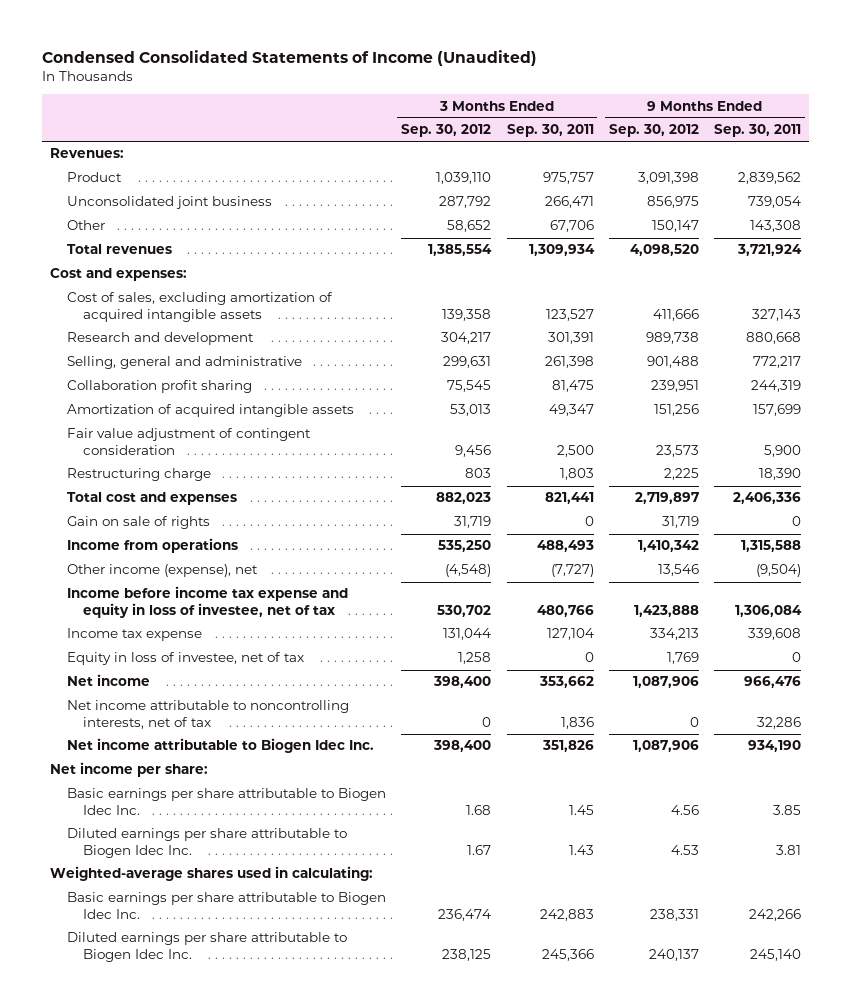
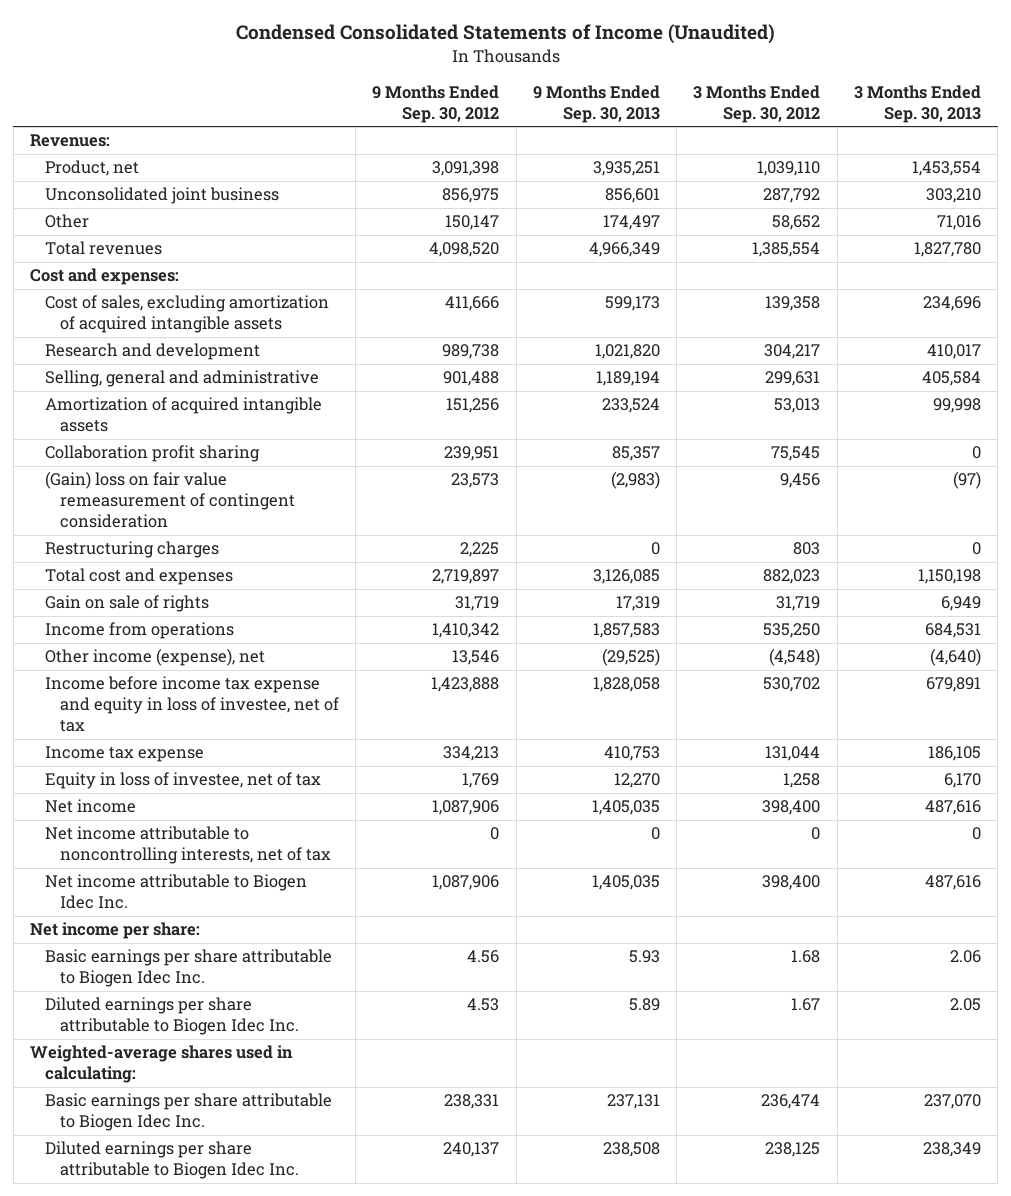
- | 3 Months Ended Sep. 30, 2012 | 3 Months Ended Sep. 30, 2011 | 9 Months Ended Sep. 30, 2012 | 9 Months Ended Sep. 30, 2011
+ | 9 Months Ended Sep. 30, 2012 | 9 Months Ended Sep. 30, 2013 | 3 Months Ended Sep. 30, 2012 | 3 Months Ended Sep. 30, 2013
- Product | 1,039,110 | 975,757 | 3,091,398 | 2,839,562
+ Product, net | 3,091,398 | 3,935,251 | 1,039,110 | 1,453,554
- Fair value adjustment of contingent consideration | 9,456 | 2,500 | 23,573 | 5,900
- Restructuring charge | 803 | 1,803 | 2,225 | 18,390
moved down: Collaboration profit sharing | 239,951 | 85,357 | 75,545 | 0
+ (Gain) loss on fair value remeasurement of contingent consideration | 23,573 | (2,983) | 9,456 | (97)
+ Restructuring charges | 2,225 | 0 | 803 | 0

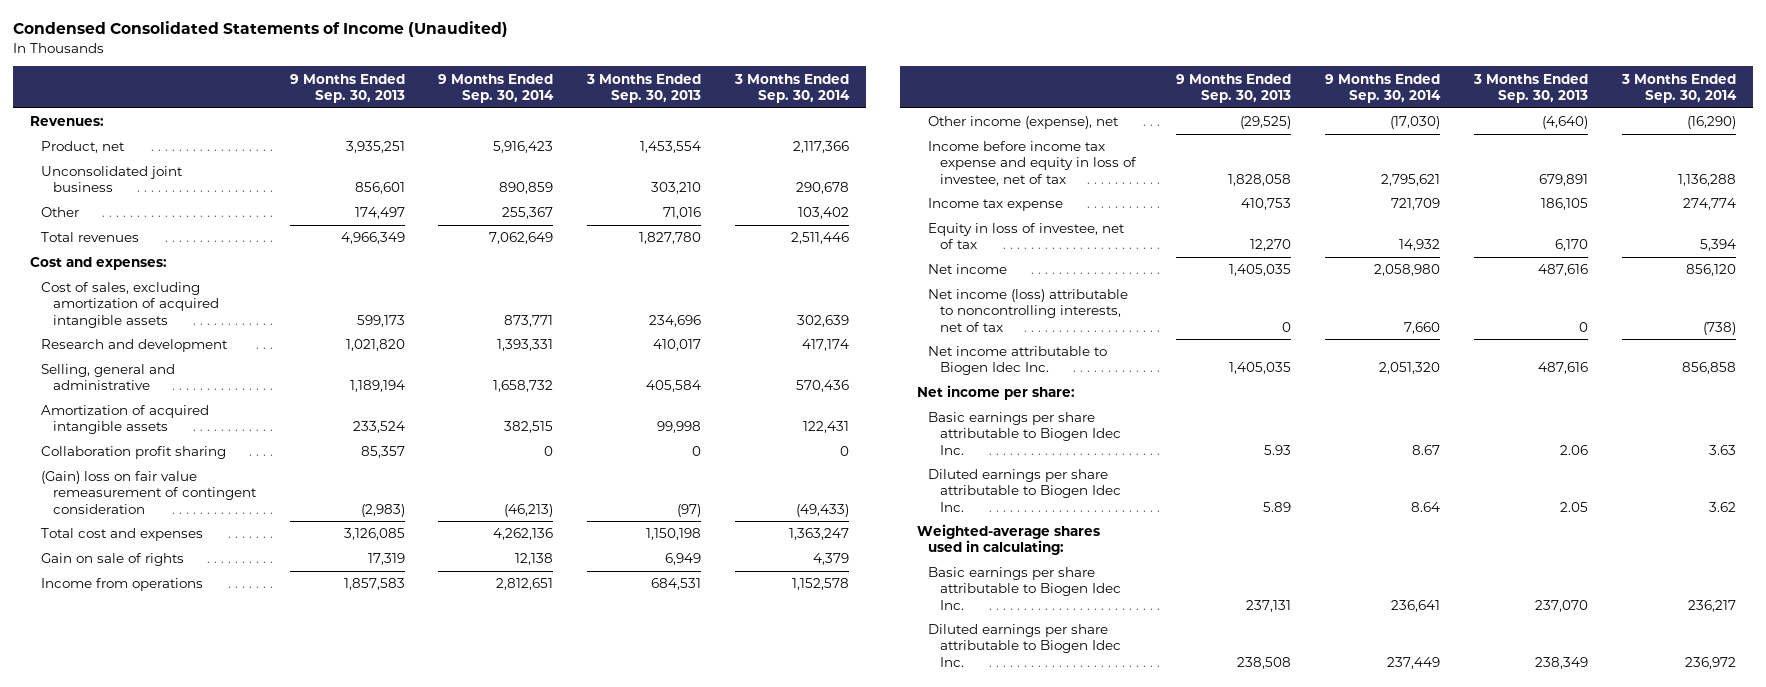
- | 9 Months Ended Sep. 30, 2012 | 9 Months Ended Sep. 30, 2013 | 3 Months Ended Sep. 30, 2012 | 3 Months Ended Sep. 30, 2013
+ | 9 Months Ended Sep. 30, 2013 | 9 Months Ended Sep. 30, 2014 | 3 Months Ended Sep. 30, 2013 | 3 Months Ended Sep. 30, 2014
- Restructuring charges | 2,225 | 0 | 803 | 0
- Net income attributable to noncontrolling interests, net of tax | 0 | 0 | 0 | 0
+ Net income (loss) attributable to noncontrolling interests, net of tax | 0 | 7,660 | 0 | (738)

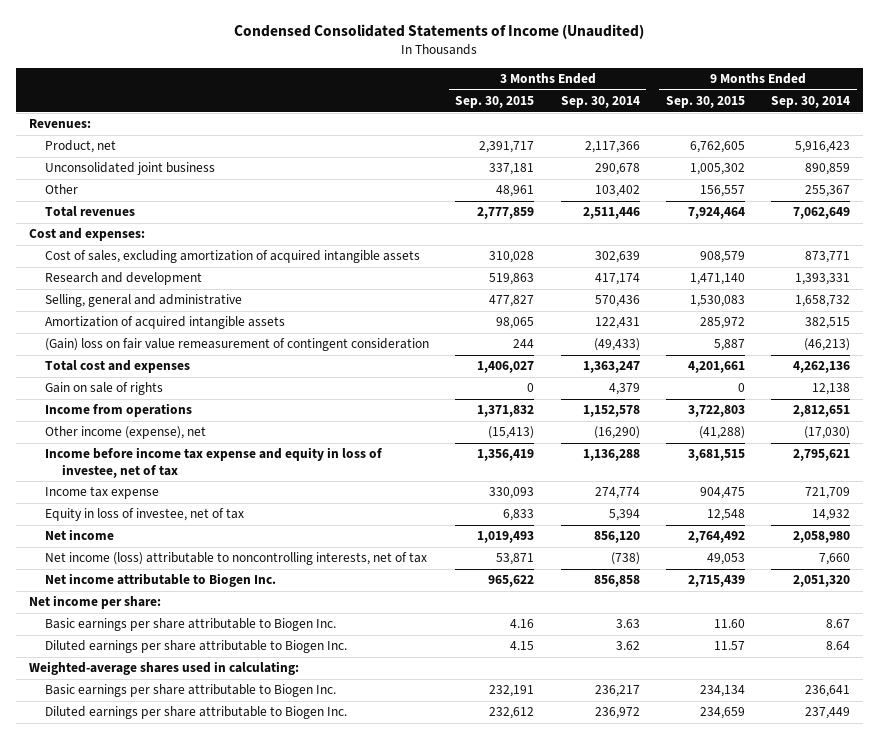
- | 9 Months Ended Sep. 30, 2013 | 9 Months Ended Sep. 30, 2014 | 3 Months Ended Sep. 30, 2013 | 3 Months Ended Sep. 30, 2014
+ | 3 Months Ended Sep. 30, 2015 | 3 Months Ended Sep. 30, 2014 | 9 Months Ended Sep. 30, 2015 | 9 Months Ended Sep. 30, 2014
- Collaboration profit sharing | 85,357 | 0 | 0 | 0
- Net income attributable to Biogen Idec Inc. | 1,405,035 | 2,051,320 | 487,616 | 856,858
+ Net income attributable to Biogen Inc. | 965,622 | 856,858 | 2,715,439 | 2,051,320
- Basic earnings per share attributable to Biogen Idec Inc. | 5.93 | 8.67 | 2.06 | 3.63
- Diluted earnings per share attributable to Biogen Idec Inc. | 5.89 | 8.64 | 2.05 | 3.62
+ Basic earnings per share attributable to Biogen Inc. | 4.16 | 3.63 | 11.60 | 8.67
+ Diluted earnings per share attributable to Biogen Inc. | 4.15 | 3.62 | 11.57 | 8.64
- Basic earnings per share attributable to Biogen Idec Inc. | 237,131 | 236,641 | 237,070 | 236,217
- Diluted earnings per share attributable to Biogen Idec Inc. | 238,508 | 237,449 | 238,349 | 236,972
+ Basic earnings per share attributable to Biogen Inc. | 232,191 | 236,217 | 234,134 | 236,641
+ Diluted earnings per share attributable to Biogen Inc. | 232,612 | 236,972 | 234,659 | 237,449

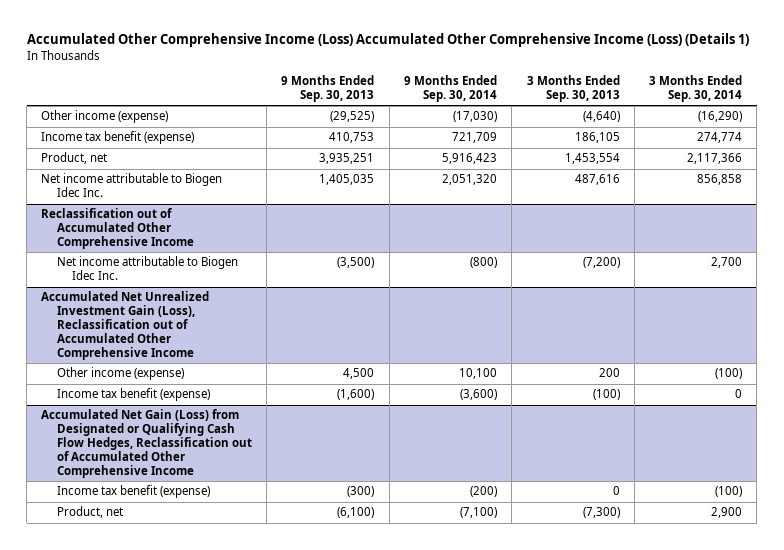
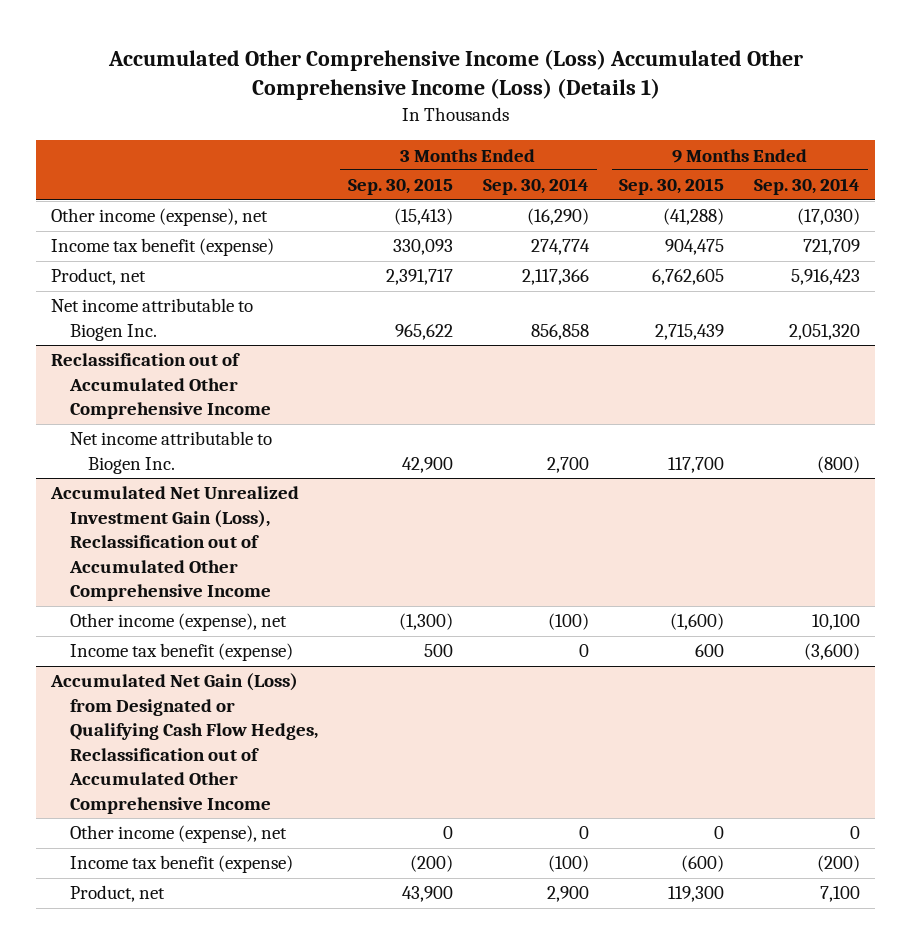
- | 9 Months Ended Sep. 30, 2013 | 9 Months Ended Sep. 30, 2014 | 3 Months Ended Sep. 30, 2013 | 3 Months Ended Sep. 30, 2014
+ | 3 Months Ended Sep. 30, 2015 | 3 Months Ended Sep. 30, 2014 | 9 Months Ended Sep. 30, 2015 | 9 Months Ended Sep. 30, 2014
- Other income (expense) | (29,525) | (17,030) | (4,640) | (16,290)
+ Other income (expense), net | (15,413) | (16,290) | (41,288) | (17,030)
- Net income attributable to Biogen Idec Inc. | 1,405,035 | 2,051,320 | 487,616 | 856,858
+ Net income attributable to Biogen Inc. | 965,622 | 856,858 | 2,715,439 | 2,051,320
@ Reclassification out of Accumulated Other Comprehensive Income
- Net income attributable to Biogen Idec Inc. | (3,500) | (800) | (7,200) | 2,700
+ Net income attributable to Biogen Inc. | 42,900 | 2,700 | 117,700 | (800)
@ Accumulated Net Unrealized Investment Gain (Loss), Reclassification out of Accumulated Other Comprehensive Income
- Other income (expense) | 4,500 | 10,100 | 200 | (100)
+ Other income (expense), net | (1,300) | (100) | (1,600) | 10,100
@ Accumulated Net Gain (Loss) from Designated or Qualifying Cash Flow Hedges, Reclassification out of Accumulated Other Comprehensive Income
+ Other income (expense), net | 0 | 0 | 0 | 0
- Product, net | (6,100) | (7,100) | (7,300) | 2,900
+ Product, net | 43,900 | 2,900 | 119,300 | 7,100

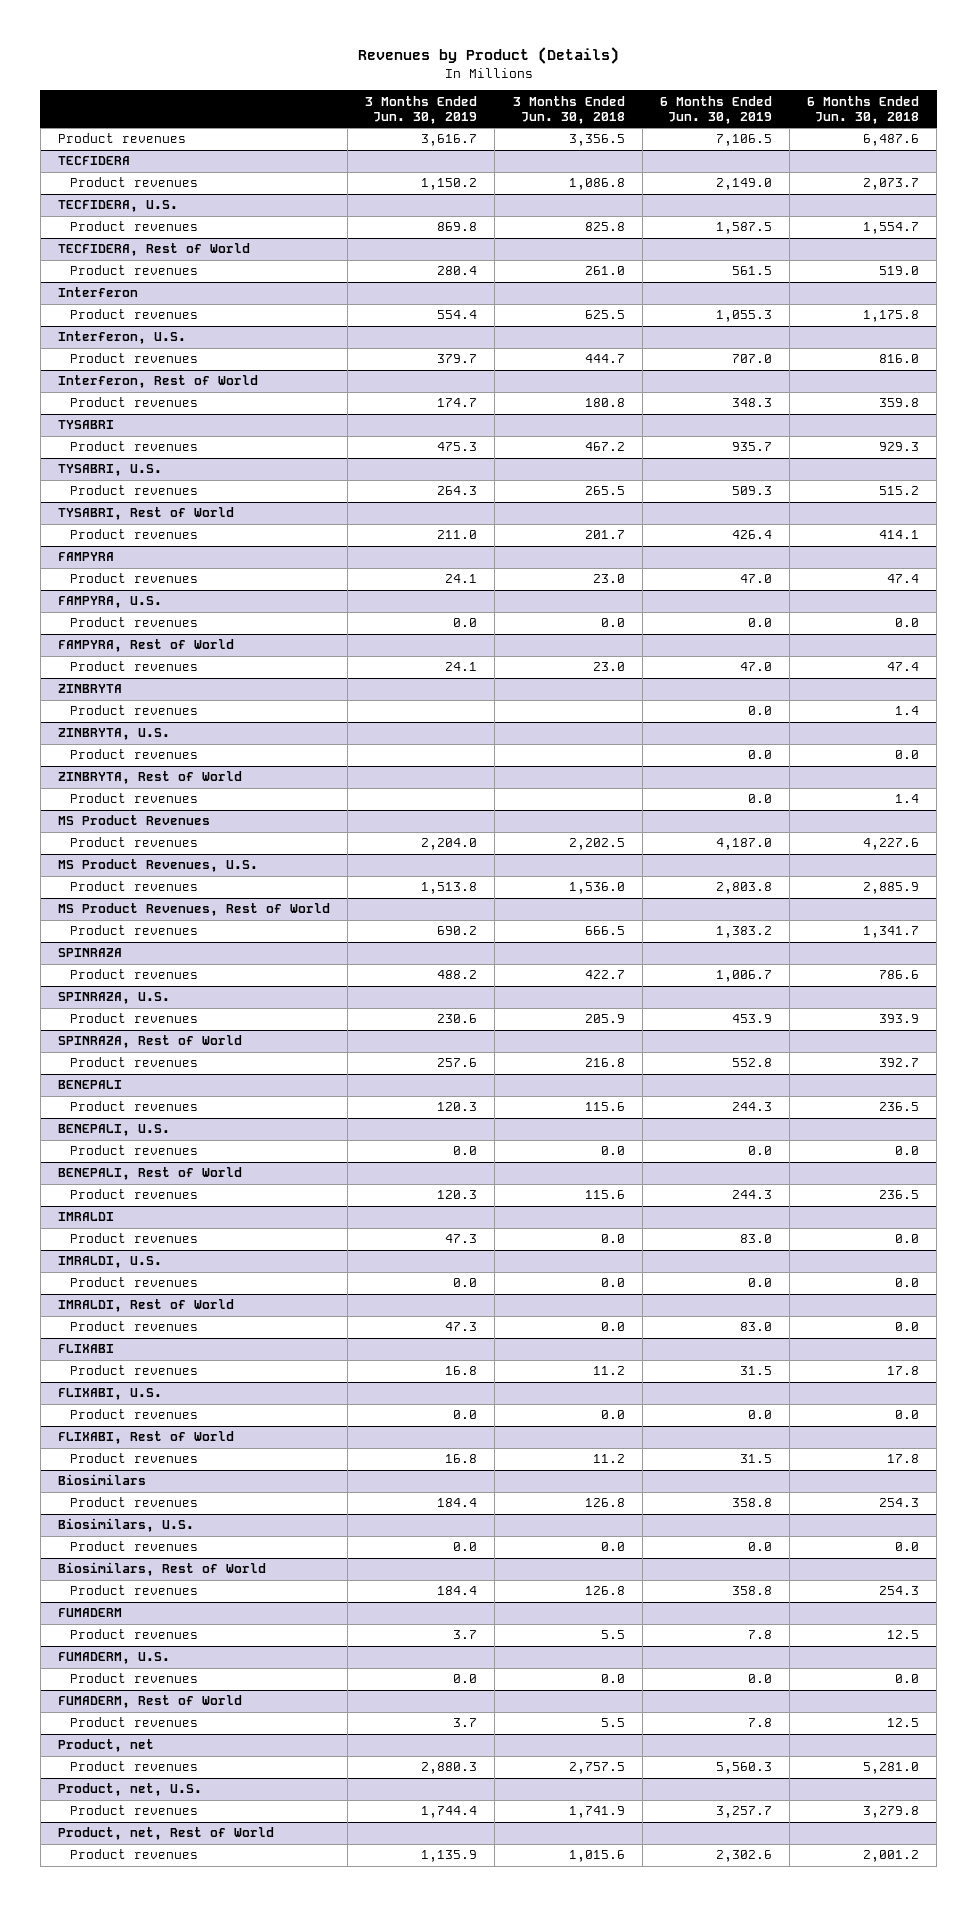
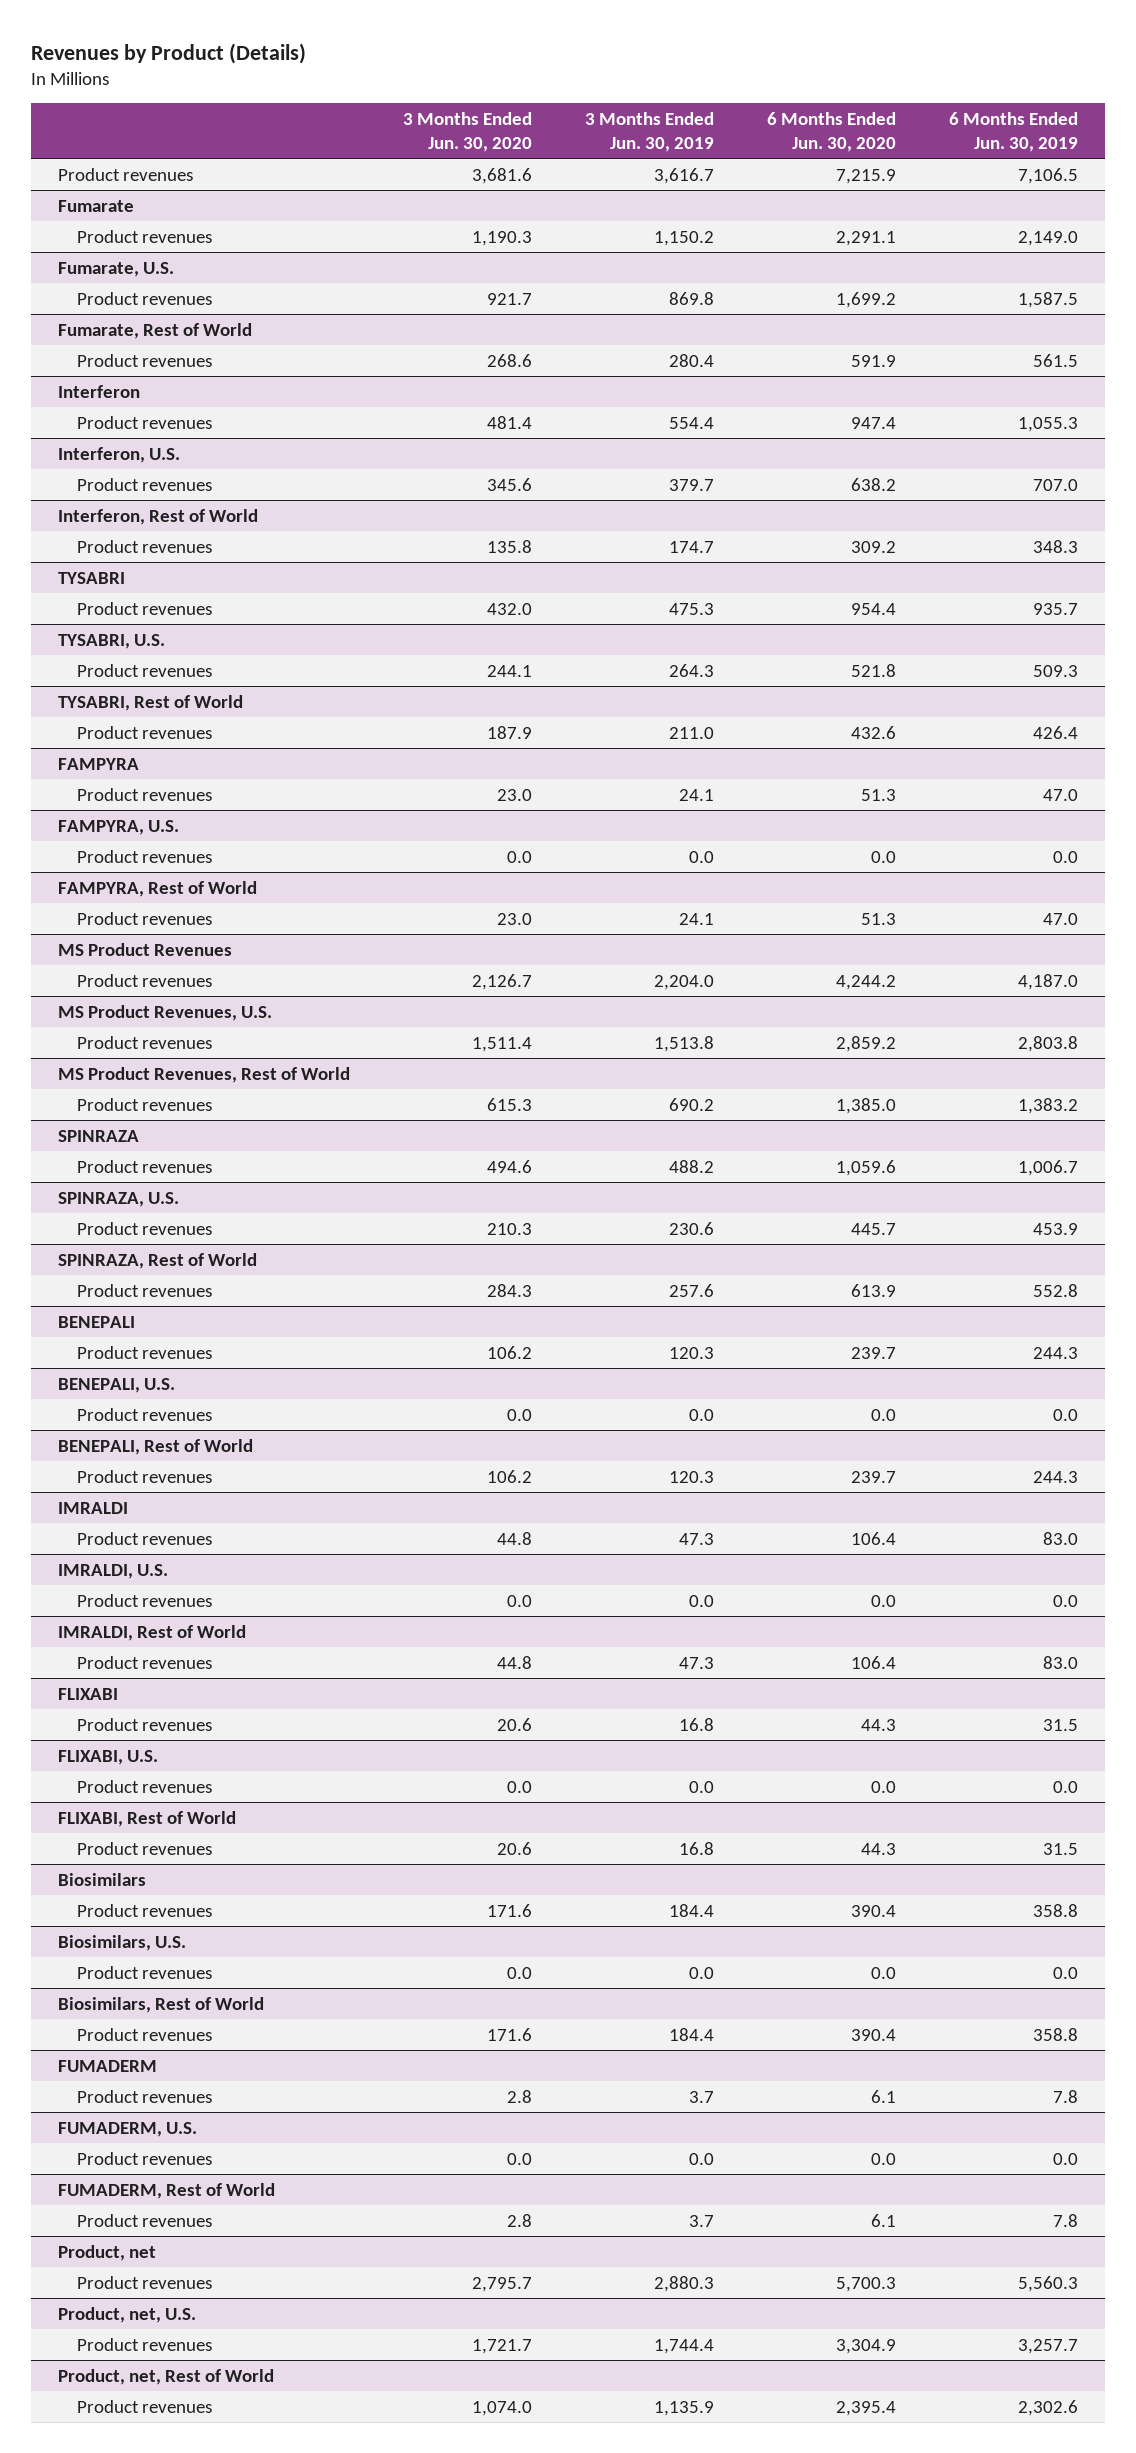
- | 3 Months Ended Jun. 30, 2019 | 3 Months Ended Jun. 30, 2018 | 6 Months Ended Jun. 30, 2019 | 6 Months Ended Jun. 30, 2018
+ | 3 Months Ended Jun. 30, 2020 | 3 Months Ended Jun. 30, 2019 | 6 Months Ended Jun. 30, 2020 | 6 Months Ended Jun. 30, 2019
- TECFIDERA
+ Fumarate
- TECFIDERA, U.S.
+ Fumarate, U.S.
- TECFIDERA, Rest of World
+ Fumarate, Rest of World
- ZINBRYTA
- Product revenues | | | 0.0 | 1.4
- ZINBRYTA, U.S.
- Product revenues | | | 0.0 | 0.0
- ZINBRYTA, Rest of World
- Product revenues | | | 0.0 | 1.4

